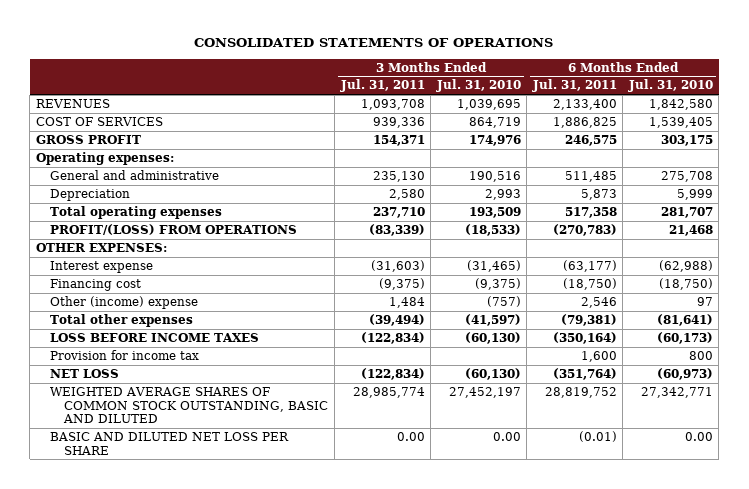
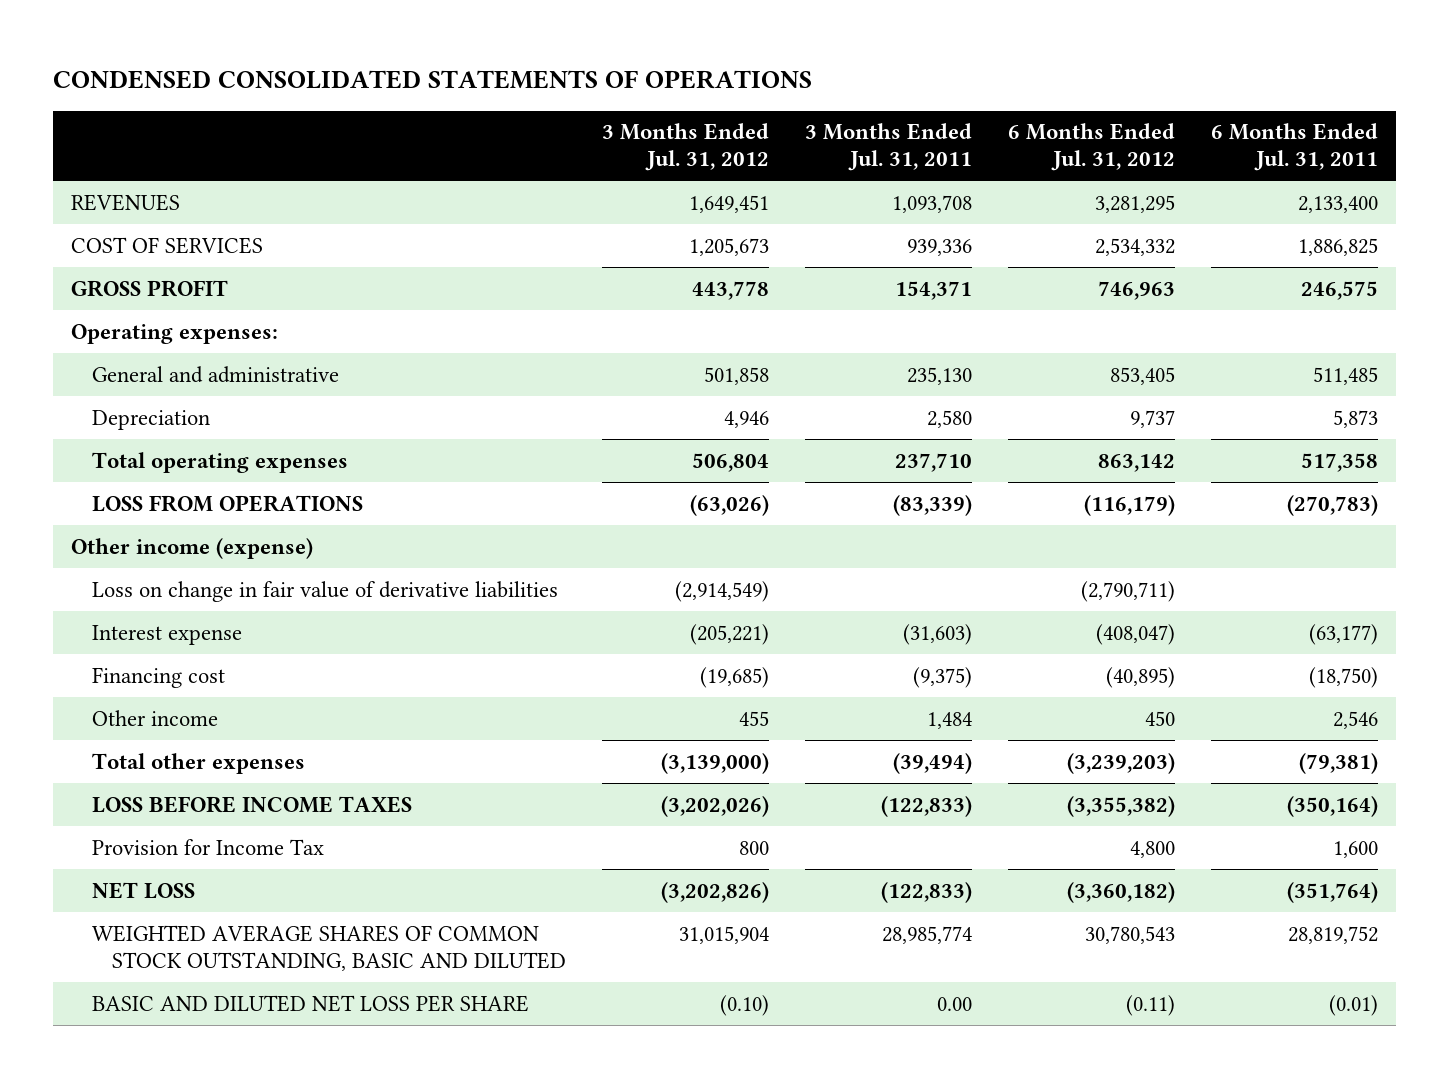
- CONSOLIDATED STATEMENTS OF OPERATIONS
+ CONDENSED CONSOLIDATED STATEMENTS OF OPERATIONS
- | 3 Months Ended Jul. 31, 2011 | 3 Months Ended Jul. 31, 2010 | 6 Months Ended Jul. 31, 2011 | 6 Months Ended Jul. 31, 2010
+ | 3 Months Ended Jul. 31, 2012 | 3 Months Ended Jul. 31, 2011 | 6 Months Ended Jul. 31, 2012 | 6 Months Ended Jul. 31, 2011
- PROFIT/(LOSS) FROM OPERATIONS | (83,339) | (18,533) | (270,783) | 21,468
- OTHER EXPENSES:
+ LOSS FROM OPERATIONS | (63,026) | (83,339) | (116,179) | (270,783)
+ Other income (expense)
+ Loss on change in fair value of derivative liabilities | (2,914,549) | | (2,790,711) |
- Other (income) expense | 1,484 | (757) | 2,546 | 97
+ Other income | 455 | 1,484 | 450 | 2,546
- LOSS BEFORE INCOME TAXES | (122,834) | (60,130) | (350,164) | (60,173)
- Provision for income tax | | | 1,600 | 800
- NET LOSS | (122,834) | (60,130) | (351,764) | (60,973)
+ LOSS BEFORE INCOME TAXES | (3,202,026) | (122,833) | (3,355,382) | (350,164)
+ Provision for Income Tax | 800 | | 4,800 | 1,600
+ NET LOSS | (3,202,826) | (122,833) | (3,360,182) | (351,764)

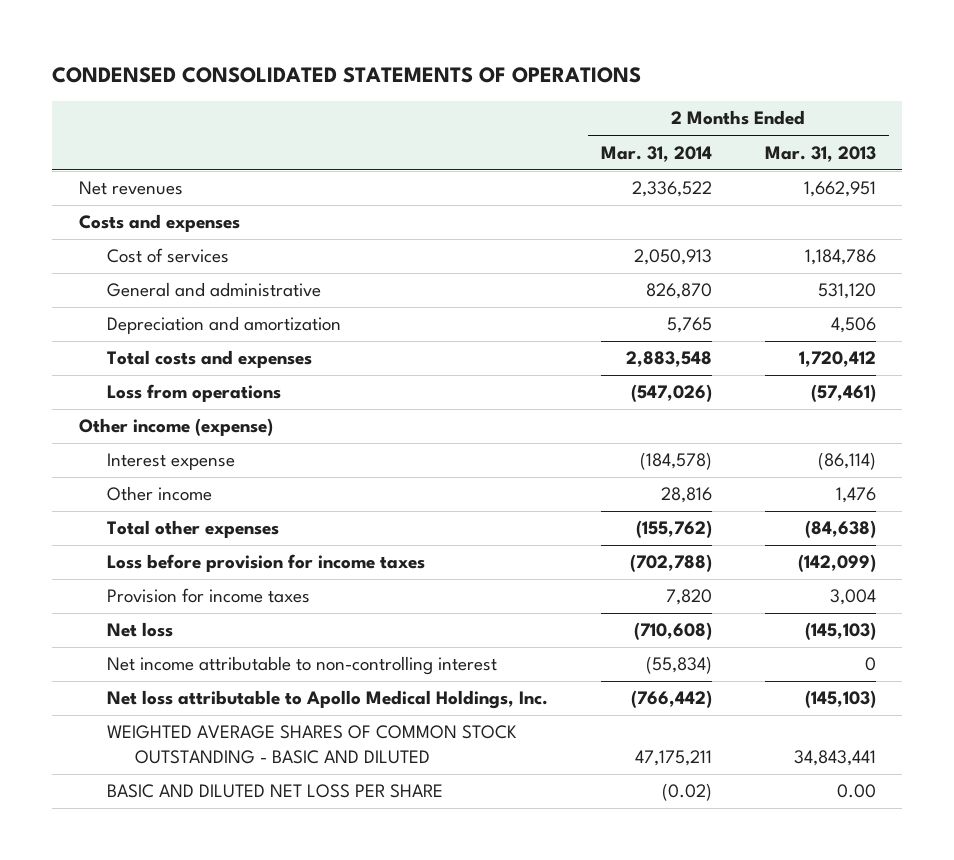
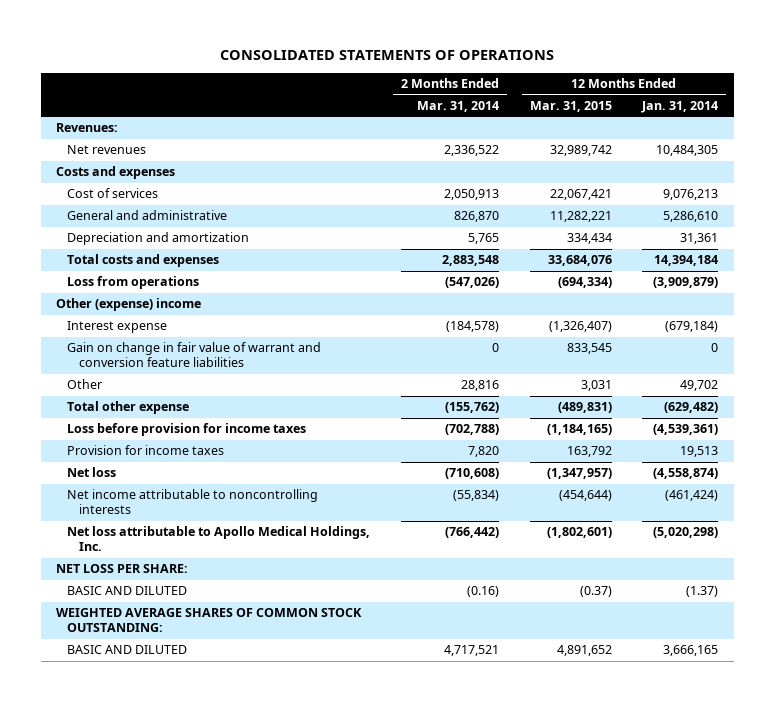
- CONDENSED CONSOLIDATED STATEMENTS OF OPERATIONS
+ CONSOLIDATED STATEMENTS OF OPERATIONS
- | 2 Months Ended Mar. 31, 2014 | 2 Months Ended Mar. 31, 2013
+ | 2 Months Ended Mar. 31, 2014 | 12 Months Ended Mar. 31, 2015 | 12 Months Ended Jan. 31, 2014
+ Revenues:
- Other income (expense)
+ Other (expense) income
- Other income | 28,816 | 1,476
- Total other expenses | (155,762) | (84,638)
+ Gain on change in fair value of warrant and conversion feature liabilities | 0 | 833,545 | 0
+ Other | 28,816 | 3,031 | 49,702
+ Total other expense | (155,762) | (489,831) | (629,482)
- Net income attributable to non-controlling interest | (55,834) | 0
+ Net income attributable to noncontrolling interests | (55,834) | (454,644) | (461,424)
- WEIGHTED AVERAGE SHARES OF COMMON STOCK OUTSTANDING - BASIC AND DILUTED | 47,175,211 | 34,843,441
- BASIC AND DILUTED NET LOSS PER SHARE | (0.02) | 0.00
+ NET LOSS PER SHARE:
+ BASIC AND DILUTED | (0.16) | (0.37) | (1.37)
+ WEIGHTED AVERAGE SHARES OF COMMON STOCK OUTSTANDING:
+ BASIC AND DILUTED | 4,717,521 | 4,891,652 | 3,666,165

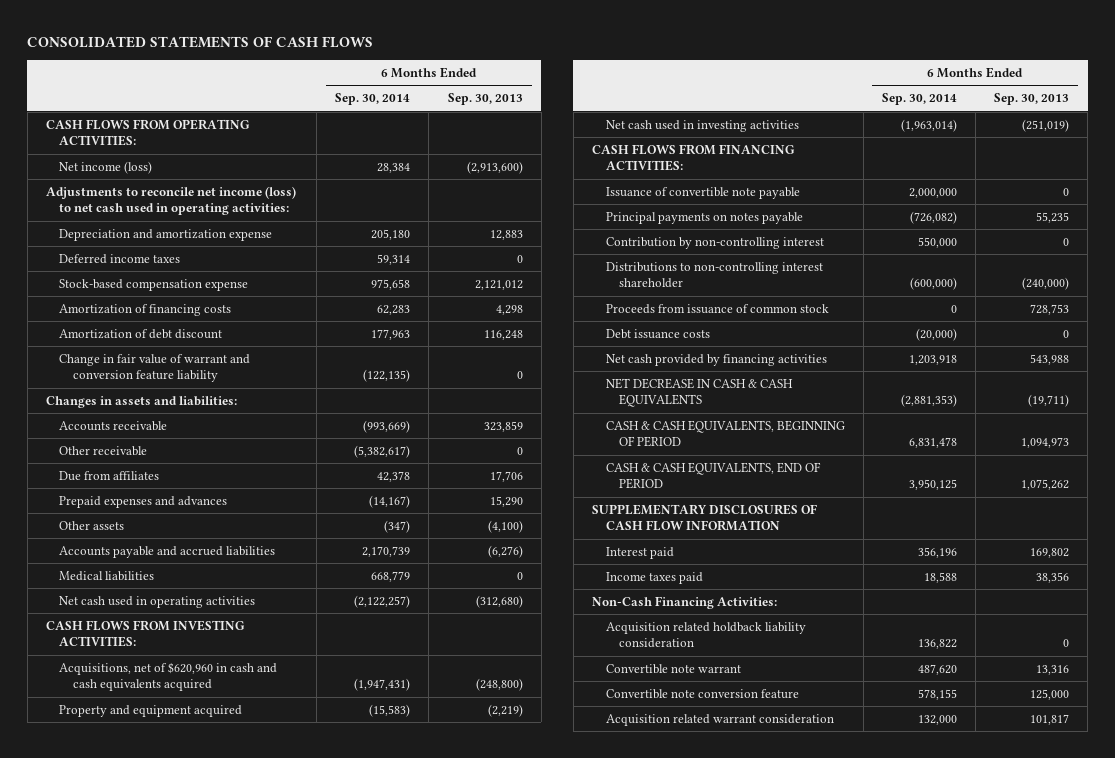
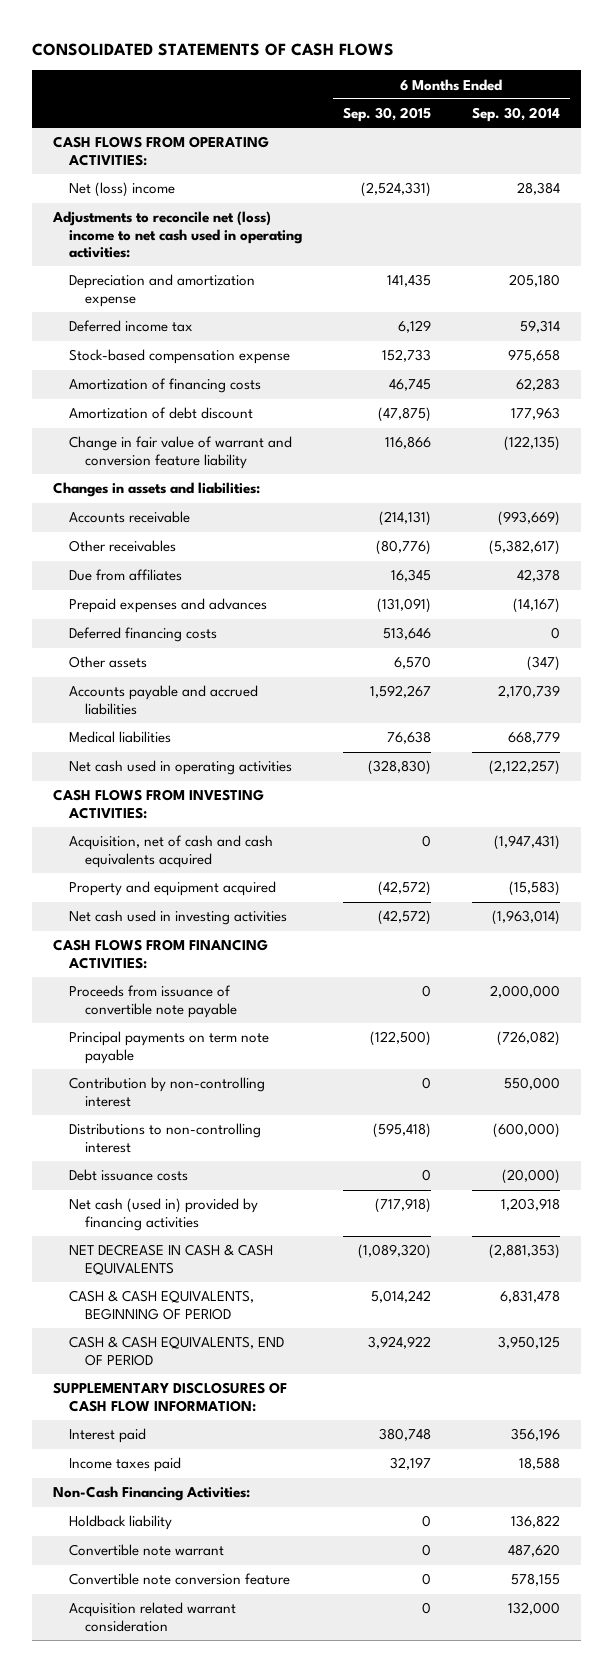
- | 6 Months Ended Sep. 30, 2014 | 6 Months Ended Sep. 30, 2013
+ | 6 Months Ended Sep. 30, 2015 | 6 Months Ended Sep. 30, 2014
- Net income (loss) | 28,384 | (2,913,600)
- Adjustments to reconcile net income (loss) to net cash used in operating activities:
+ Net (loss) income | (2,524,331) | 28,384
+ Adjustments to reconcile net (loss) income to net cash used in operating activities:
- Deferred income taxes | 59,314 | 0
+ Deferred income tax | 6,129 | 59,314
- Other receivable | (5,382,617) | 0
+ Other receivables | (80,776) | (5,382,617)
+ Deferred financing costs | 513,646 | 0
- Acquisitions, net of $620,960 in cash and cash equivalents acquired | (1,947,431) | (248,800)
+ Acquisition, net of cash and cash equivalents acquired | 0 | (1,947,431)
- Issuance of convertible note payable | 2,000,000 | 0
- Principal payments on notes payable | (726,082) | 55,235
+ Proceeds from issuance of convertible note payable | 0 | 2,000,000
+ Principal payments on term note payable | (122,500) | (726,082)
- Distributions to non-controlling interest shareholder | (600,000) | (240,000)
- Proceeds from issuance of common stock | 0 | 728,753
+ Distributions to non-controlling interest | (595,418) | (600,000)
- Net cash provided by financing activities | 1,203,918 | 543,988
+ Net cash (used in) provided by financing activities | (717,918) | 1,203,918
- SUPPLEMENTARY DISCLOSURES OF CASH FLOW INFORMATION
+ SUPPLEMENTARY DISCLOSURES OF CASH FLOW INFORMATION:
- Acquisition related holdback liability consideration | 136,822 | 0
+ Holdback liability | 0 | 136,822

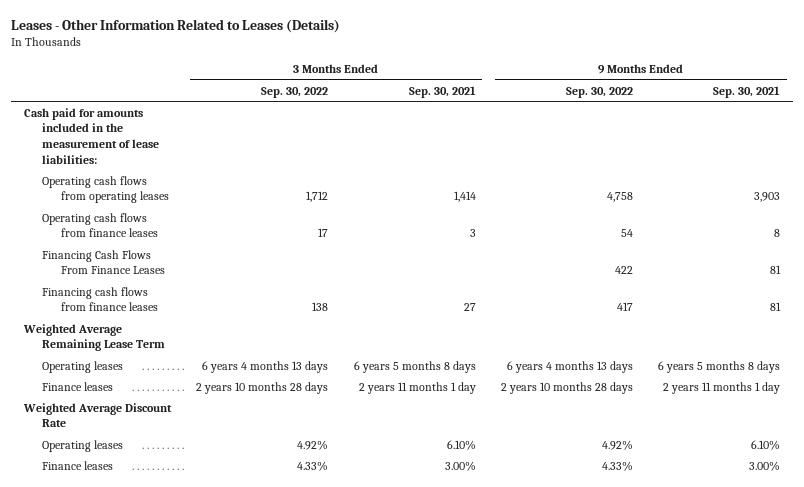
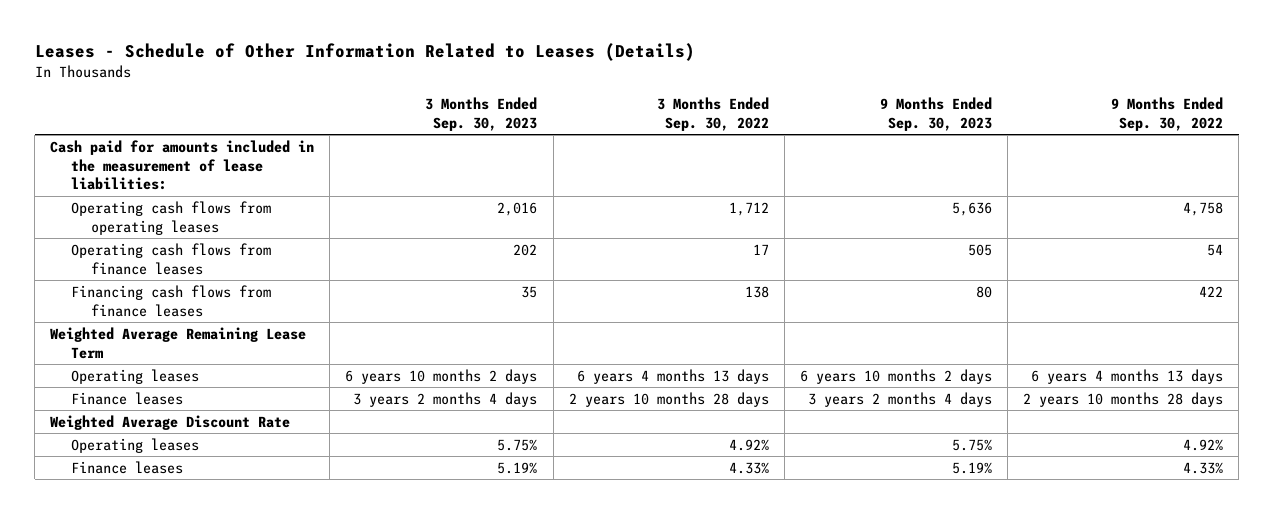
- Leases - Other Information Related to Leases (Details)
+ Leases - Schedule of Other Information Related to Leases (Details)
- | 3 Months Ended Sep. 30, 2022 | 3 Months Ended Sep. 30, 2021 | 9 Months Ended Sep. 30, 2022 | 9 Months Ended Sep. 30, 2021
+ | 3 Months Ended Sep. 30, 2023 | 3 Months Ended Sep. 30, 2022 | 9 Months Ended Sep. 30, 2023 | 9 Months Ended Sep. 30, 2022
- Financing Cash Flows From Finance Leases | | | 422 | 81
- Financing cash flows from finance leases | 138 | 27 | 417 | 81
+ Financing cash flows from finance leases | 35 | 138 | 80 | 422

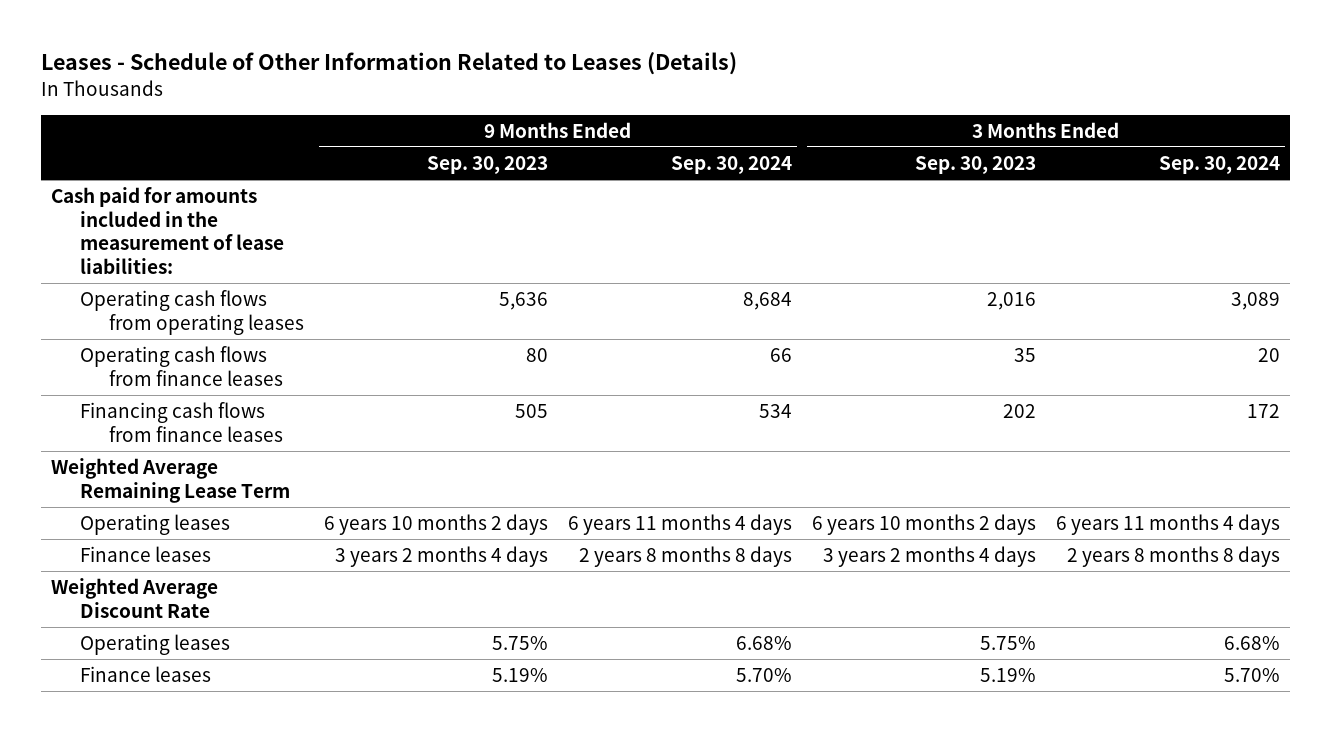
- | 3 Months Ended Sep. 30, 2023 | 3 Months Ended Sep. 30, 2022 | 9 Months Ended Sep. 30, 2023 | 9 Months Ended Sep. 30, 2022
+ | 9 Months Ended Sep. 30, 2023 | 9 Months Ended Sep. 30, 2024 | 3 Months Ended Sep. 30, 2023 | 3 Months Ended Sep. 30, 2024
- Operating cash flows from finance leases | 202 | 17 | 505 | 54
- Financing cash flows from finance leases | 35 | 138 | 80 | 422
+ Operating cash flows from finance leases | 80 | 66 | 35 | 20
+ Financing cash flows from finance leases | 505 | 534 | 202 | 172

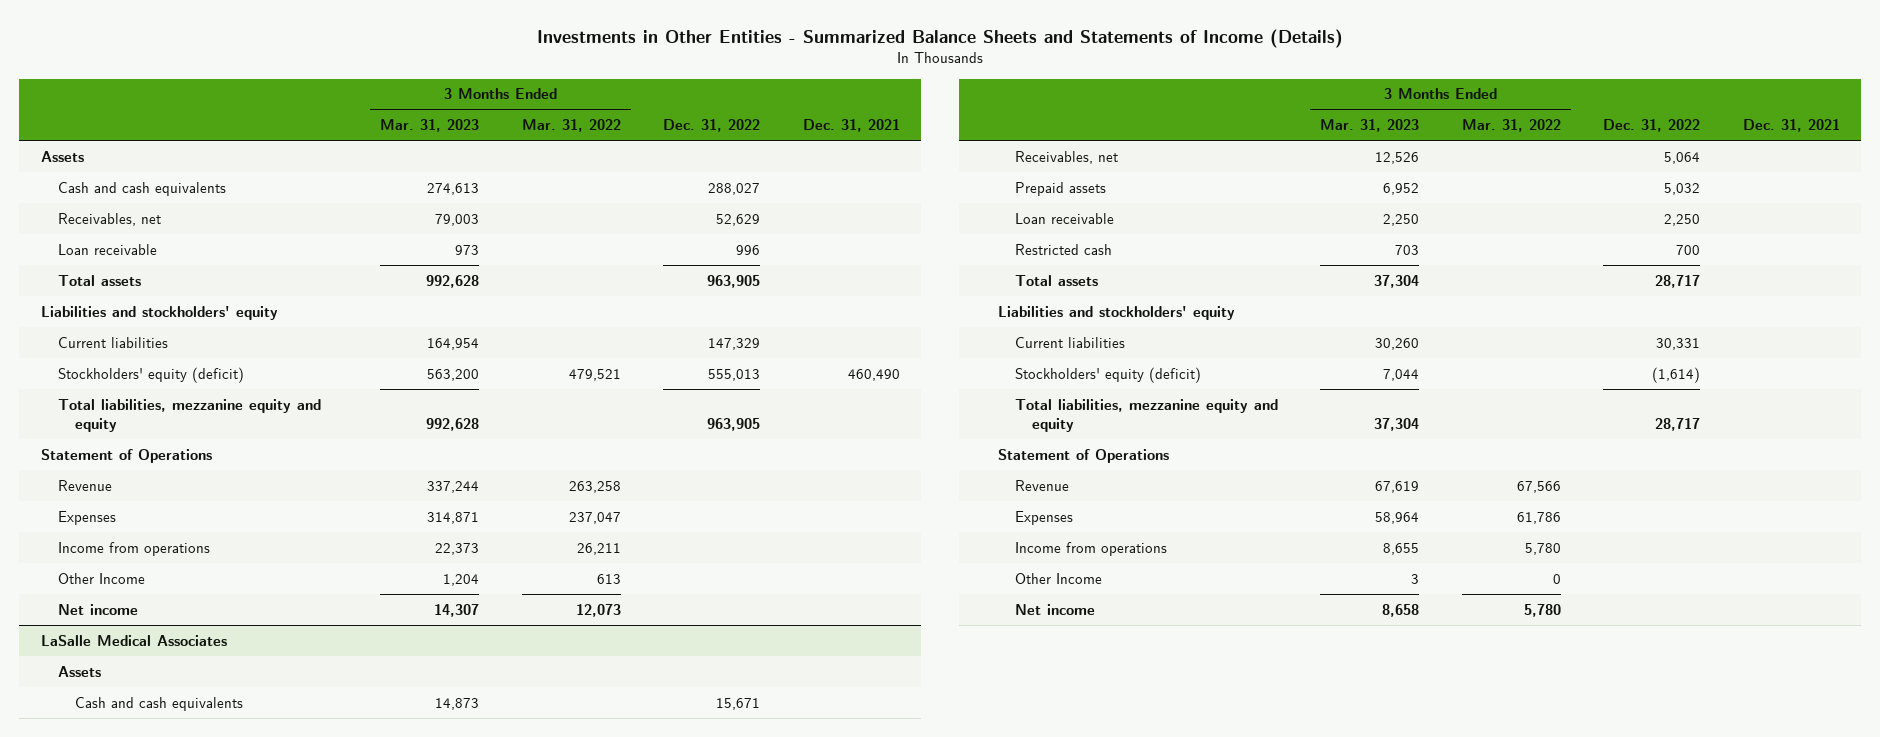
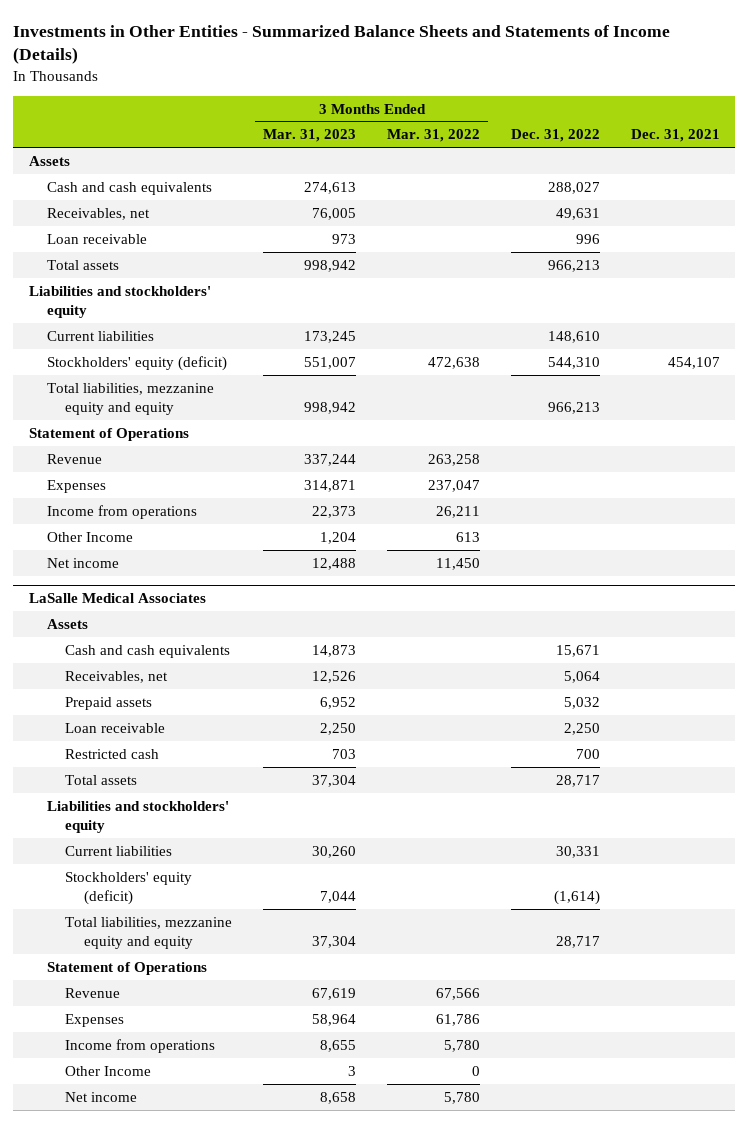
- Receivables, net | 79,003 | | 52,629 |
+ Receivables, net | 76,005 | | 49,631 |
- Total assets | 992,628 | | 963,905 |
+ Total assets | 998,942 | | 966,213 |
- Current liabilities | 164,954 | | 147,329 |
- Stockholders' equity (deficit) | 563,200 | 479,521 | 555,013 | 460,490
- Total liabilities, mezzanine equity and equity | 992,628 | | 963,905 |
+ Current liabilities | 173,245 | | 148,610 |
+ Stockholders' equity (deficit) | 551,007 | 472,638 | 544,310 | 454,107
+ Total liabilities, mezzanine equity and equity | 998,942 | | 966,213 |
- Net income | 14,307 | 12,073 | |
+ Net income | 12,488 | 11,450 | |

